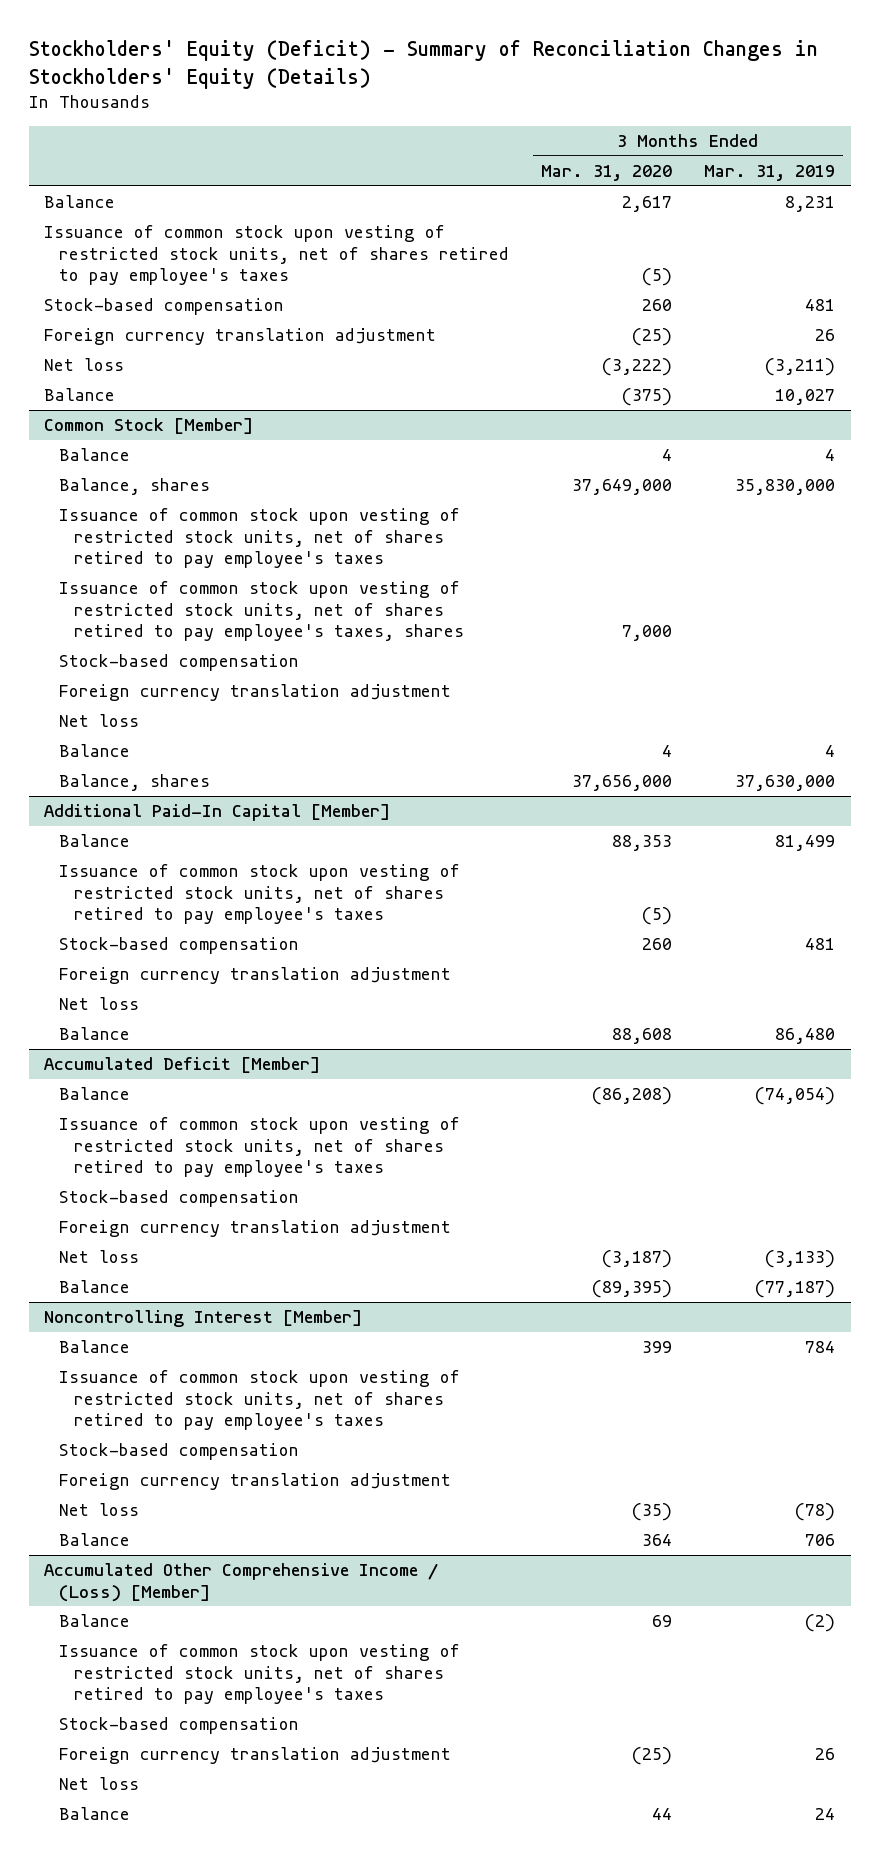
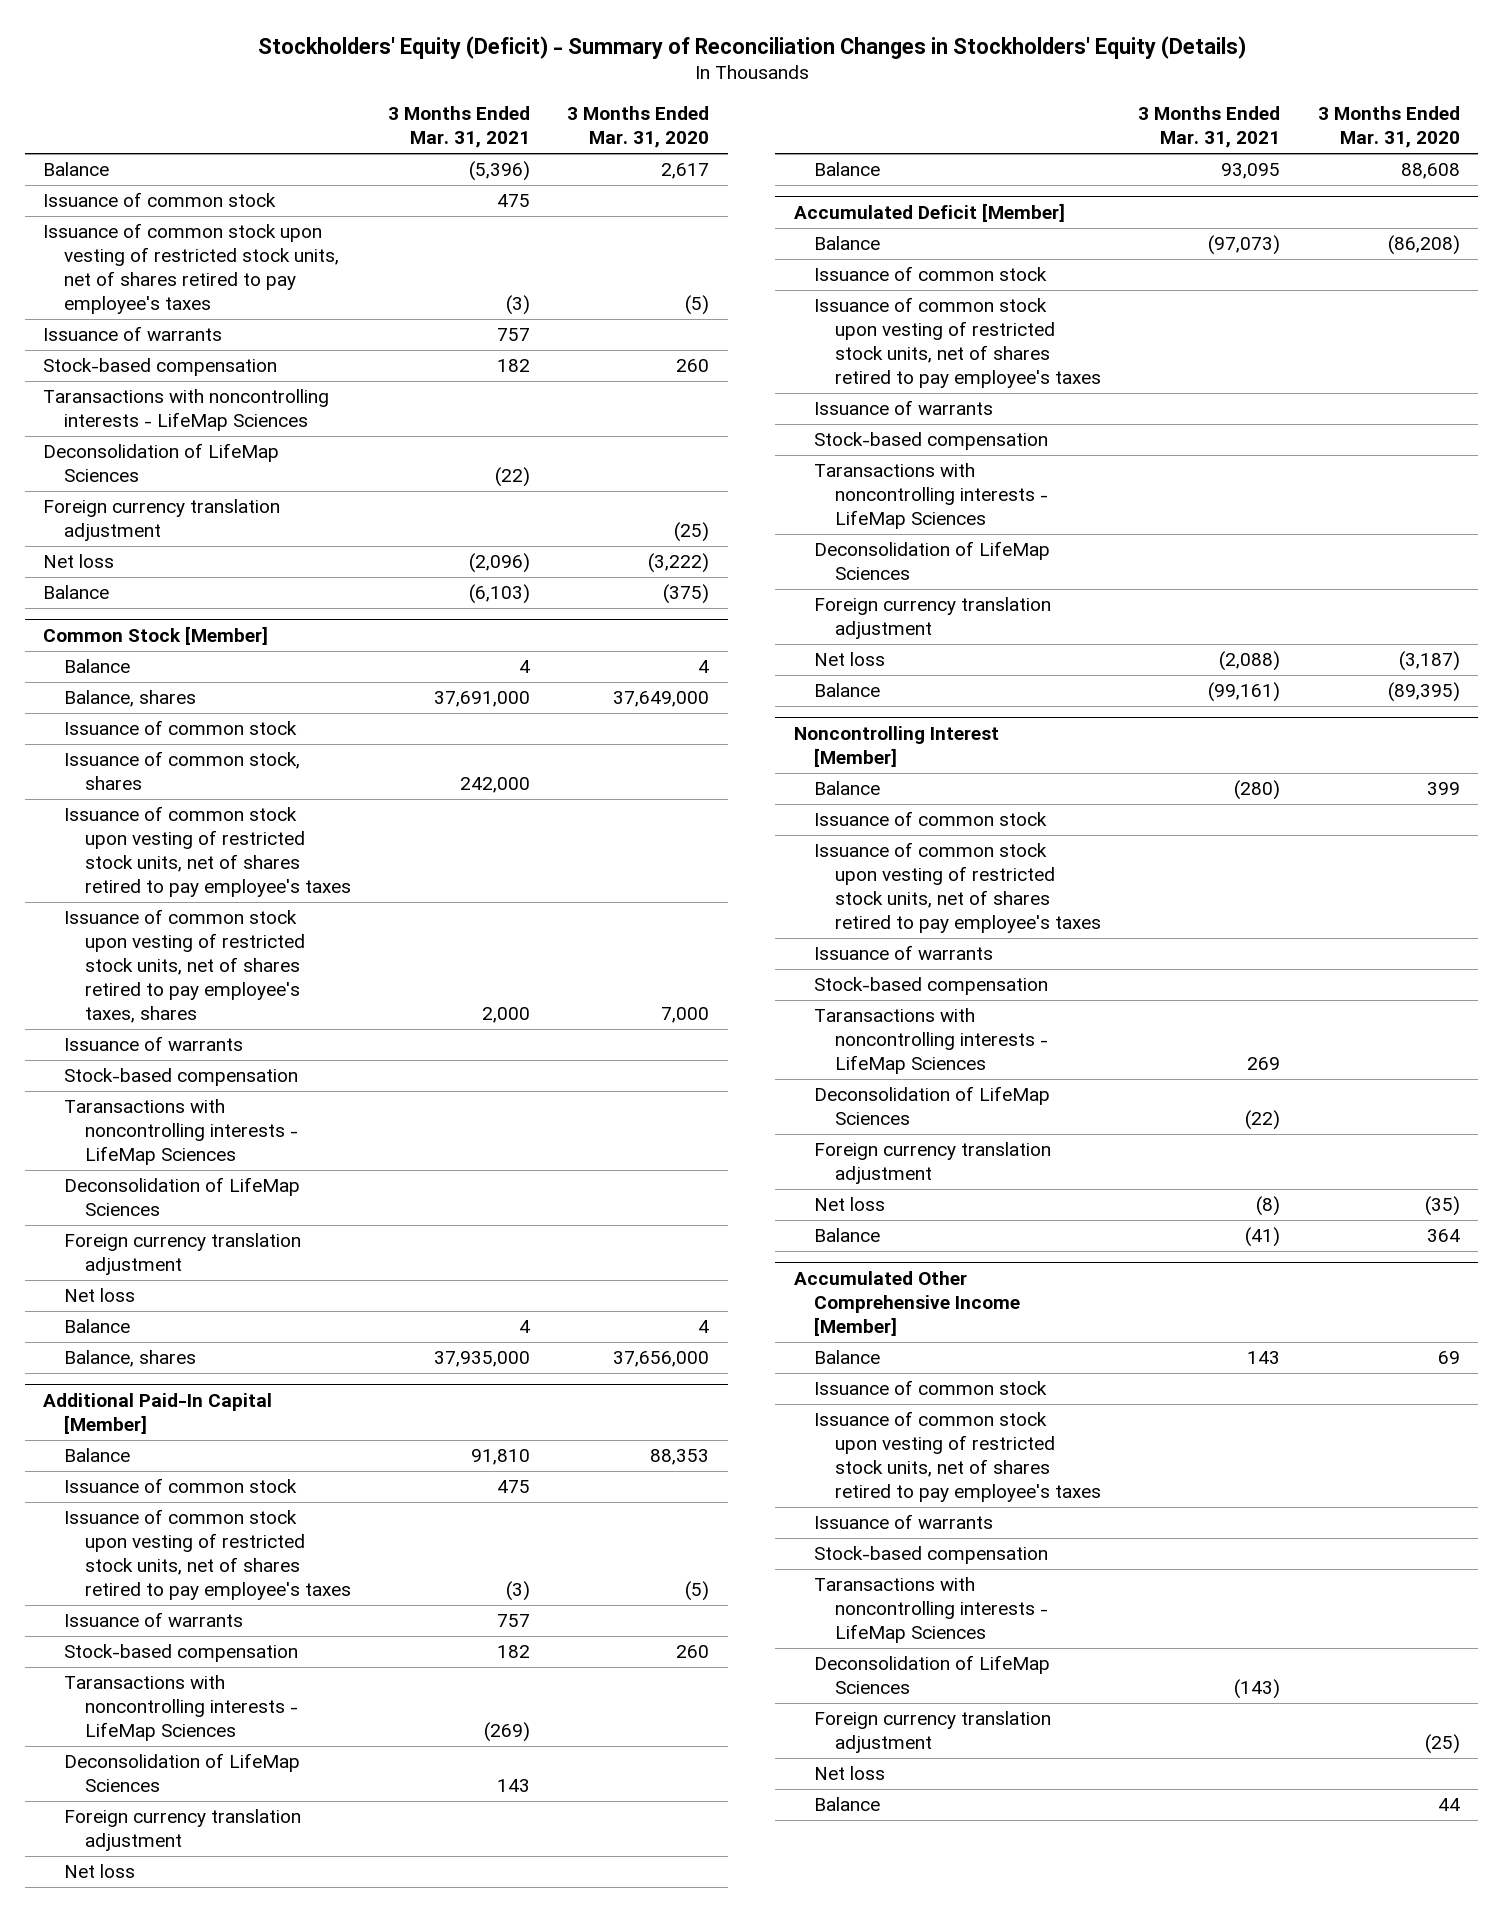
- | 3 Months Ended Mar. 31, 2020 | 3 Months Ended Mar. 31, 2019
+ | 3 Months Ended Mar. 31, 2021 | 3 Months Ended Mar. 31, 2020
+ Issuance of common stock | 475 |
+ Issuance of warrants | 757 |
+ Taransactions with noncontrolling interests - LifeMap Sciences
+ Deconsolidation of LifeMap Sciences | (22) |
@ Common Stock [Member]
+ Issuance of common stock
+ Issuance of common stock, shares | 242,000 |
+ Issuance of warrants
+ Taransactions with noncontrolling interests - LifeMap Sciences
+ Deconsolidation of LifeMap Sciences
@ Additional Paid-In Capital [Member]
+ Issuance of common stock | 475 |
+ Issuance of warrants | 757 |
+ Taransactions with noncontrolling interests - LifeMap Sciences | (269) |
+ Deconsolidation of LifeMap Sciences | 143 |
@ Accumulated Deficit [Member]
+ Issuance of common stock
+ Issuance of warrants
+ Taransactions with noncontrolling interests - LifeMap Sciences
+ Deconsolidation of LifeMap Sciences
@ Noncontrolling Interest [Member]
+ Issuance of common stock
+ Issuance of warrants
+ Taransactions with noncontrolling interests - LifeMap Sciences | 269 |
+ Deconsolidation of LifeMap Sciences | (22) |
- Accumulated Other Comprehensive Income / (Loss) [Member]
+ Accumulated Other Comprehensive Income [Member]
+ Issuance of common stock
+ Issuance of warrants
+ Taransactions with noncontrolling interests - LifeMap Sciences
+ Deconsolidation of LifeMap Sciences | (143) |

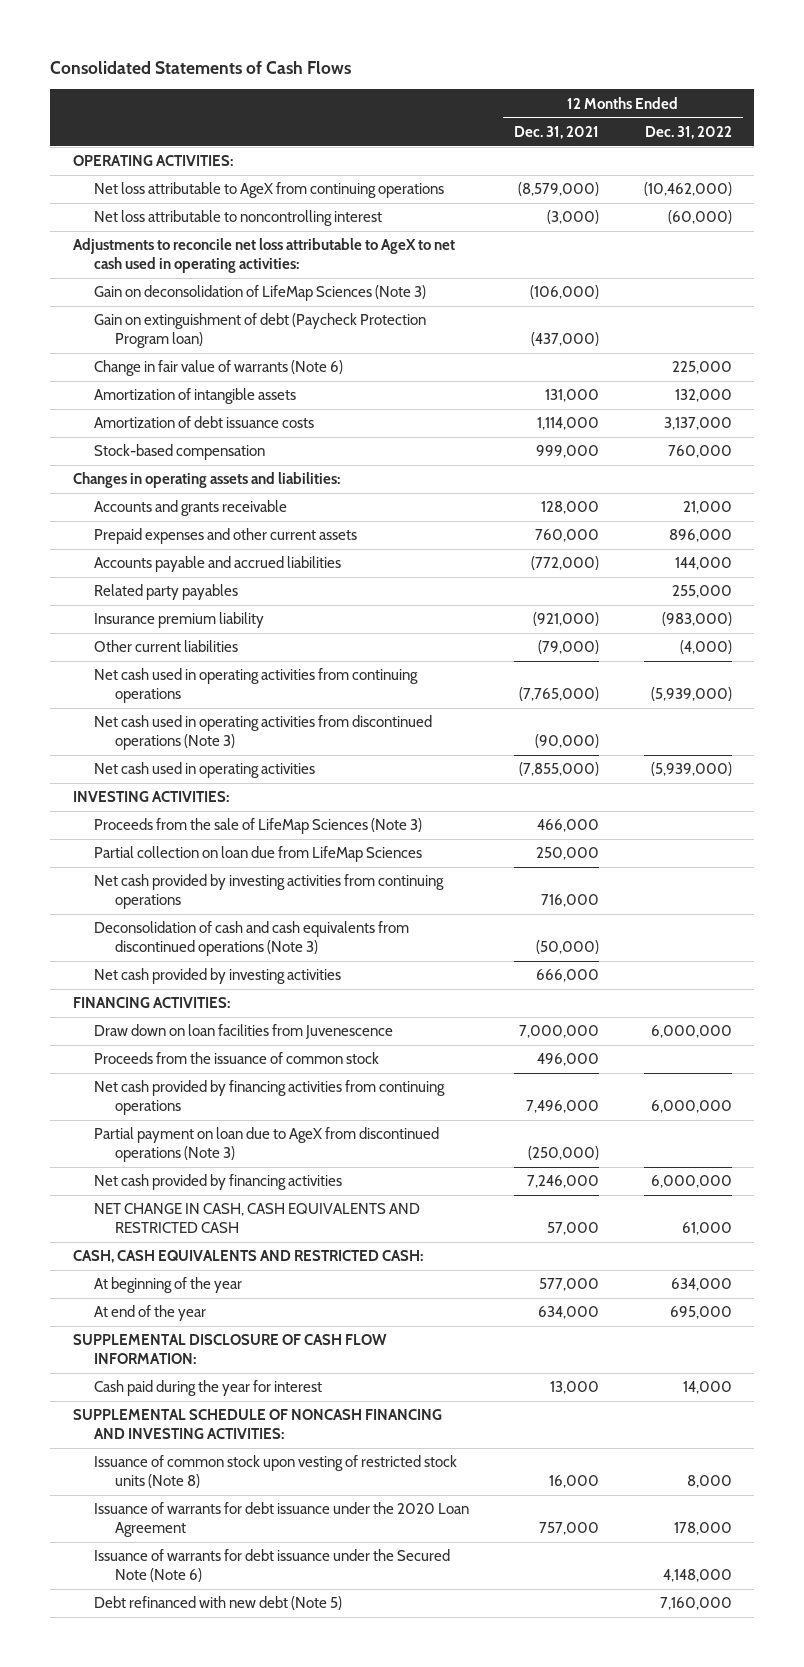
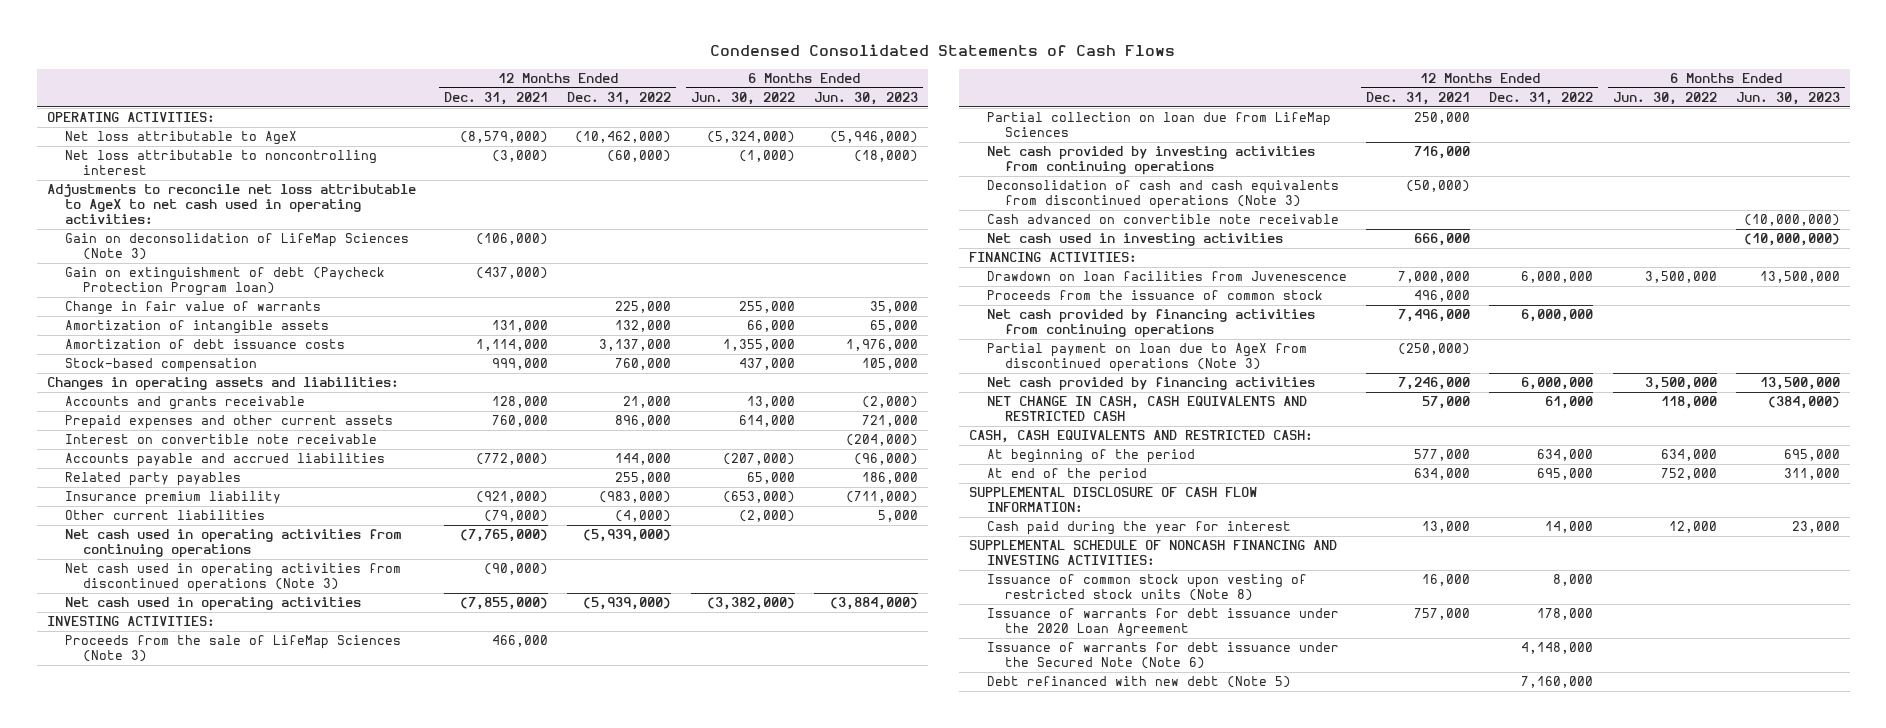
- Consolidated Statements of Cash Flows
+ Condensed Consolidated Statements of Cash Flows
- | 12 Months Ended Dec. 31, 2021 | 12 Months Ended Dec. 31, 2022
+ | 12 Months Ended Dec. 31, 2021 | 12 Months Ended Dec. 31, 2022 | 6 Months Ended Jun. 30, 2022 | 6 Months Ended Jun. 30, 2023
- Net loss attributable to AgeX from continuing operations | (8,579,000) | (10,462,000)
+ Net loss attributable to AgeX | (8,579,000) | (10,462,000) | (5,324,000) | (5,946,000)
- Change in fair value of warrants (Note 6) | | 225,000
+ Change in fair value of warrants | | 225,000 | 255,000 | 35,000
+ Interest on convertible note receivable | | | | (204,000)
- Net cash provided by investing activities | 666,000 |
+ Cash advanced on convertible note receivable | | | | (10,000,000)
+ Net cash used in investing activities | 666,000 | | | (10,000,000)
- Draw down on loan facilities from Juvenescence | 7,000,000 | 6,000,000
+ Drawdown on loan facilities from Juvenescence | 7,000,000 | 6,000,000 | 3,500,000 | 13,500,000
- At beginning of the year | 577,000 | 634,000
- At end of the year | 634,000 | 695,000
+ At beginning of the period | 577,000 | 634,000 | 634,000 | 695,000
+ At end of the period | 634,000 | 695,000 | 752,000 | 311,000

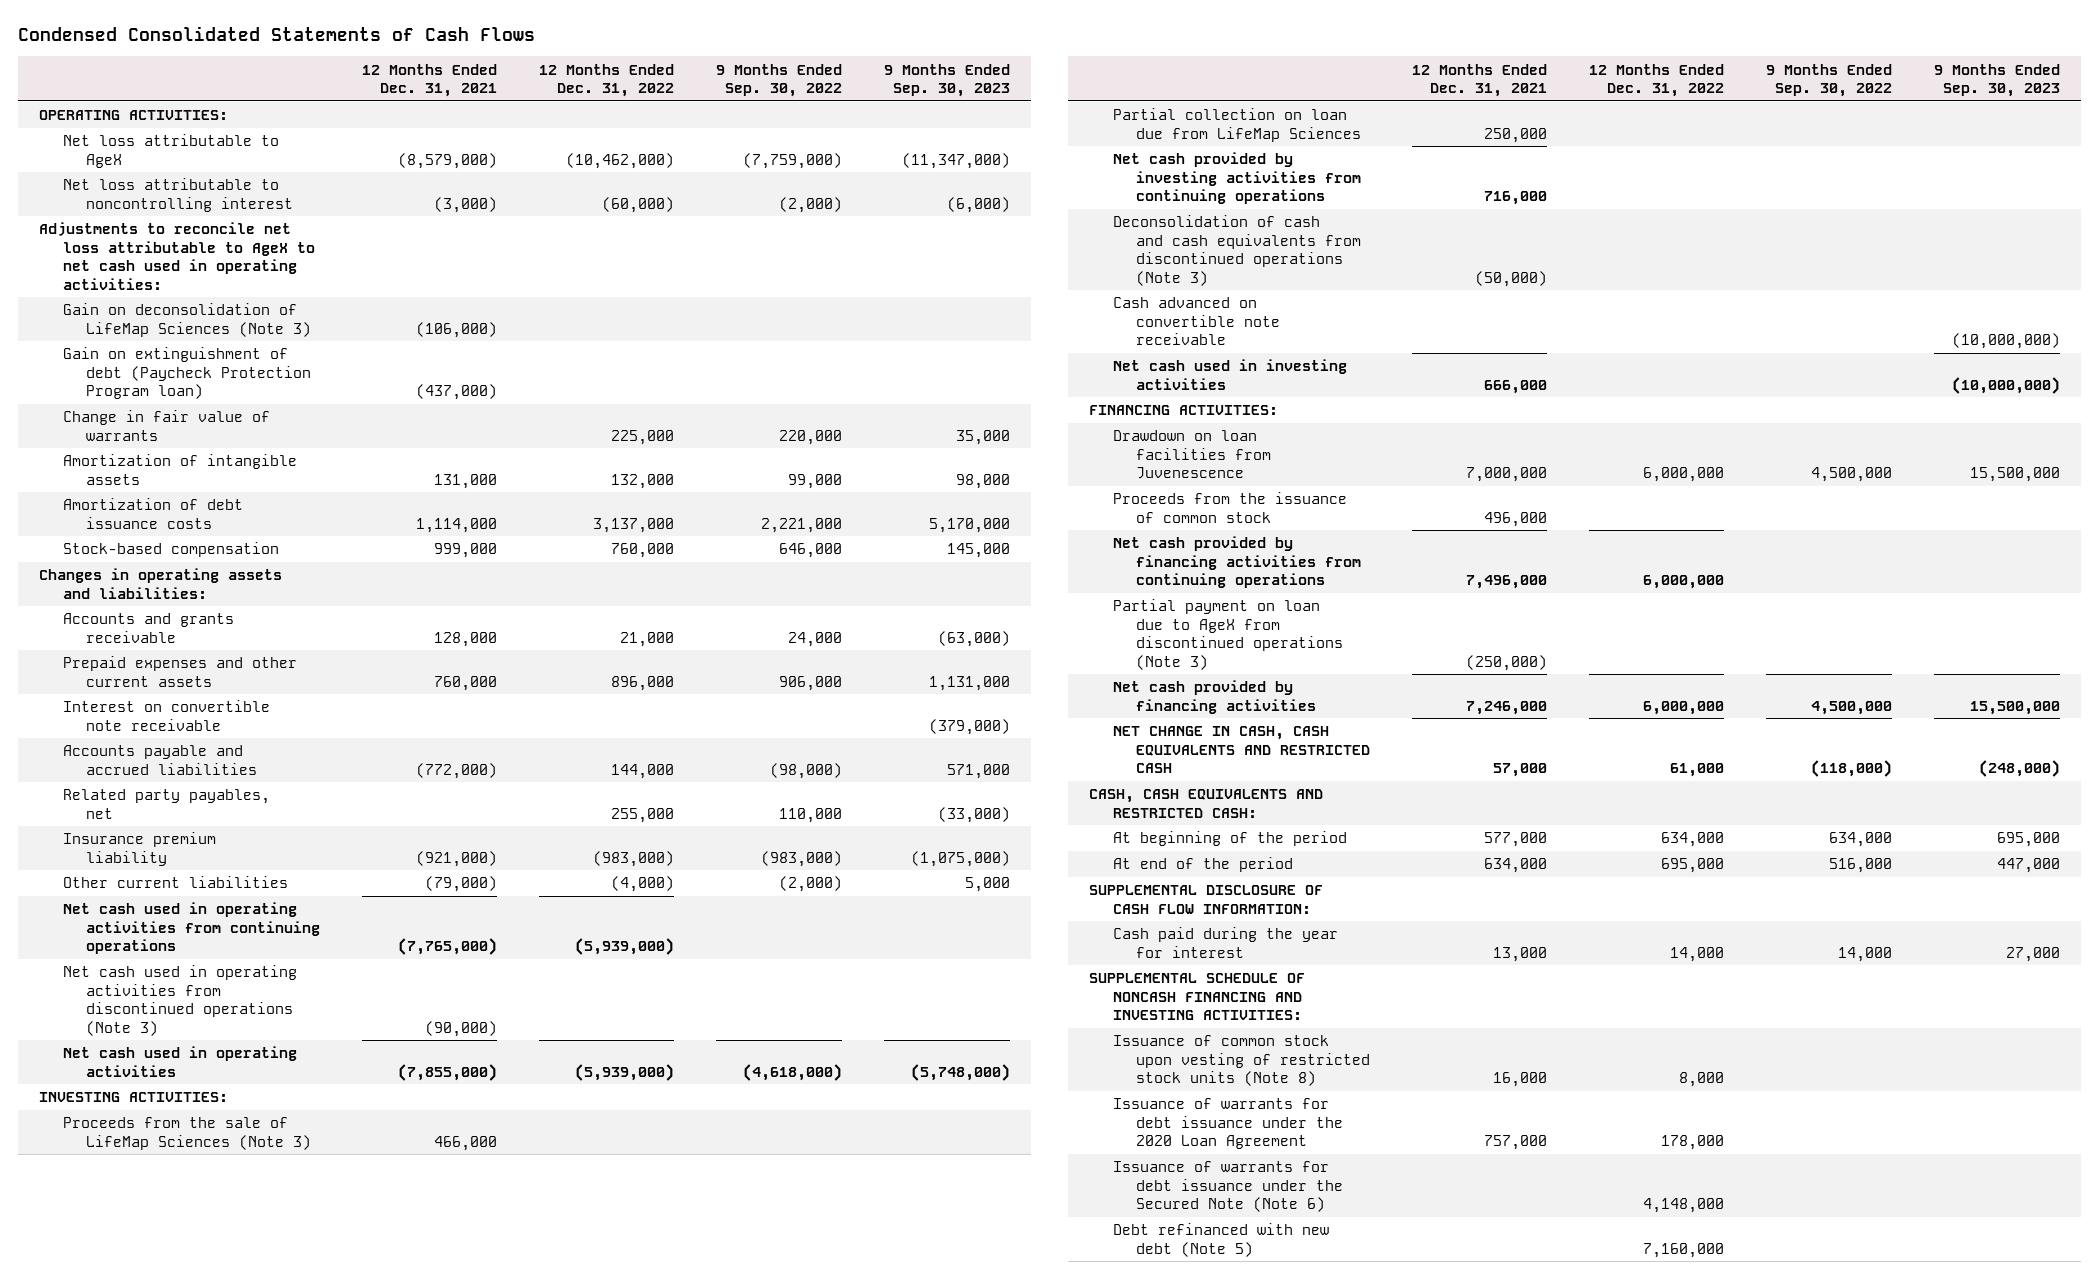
- | 12 Months Ended Dec. 31, 2021 | 12 Months Ended Dec. 31, 2022 | 6 Months Ended Jun. 30, 2022 | 6 Months Ended Jun. 30, 2023
+ | 12 Months Ended Dec. 31, 2021 | 12 Months Ended Dec. 31, 2022 | 9 Months Ended Sep. 30, 2022 | 9 Months Ended Sep. 30, 2023
- Related party payables | | 255,000 | 65,000 | 186,000
+ Related party payables, net | | 255,000 | 110,000 | (33,000)

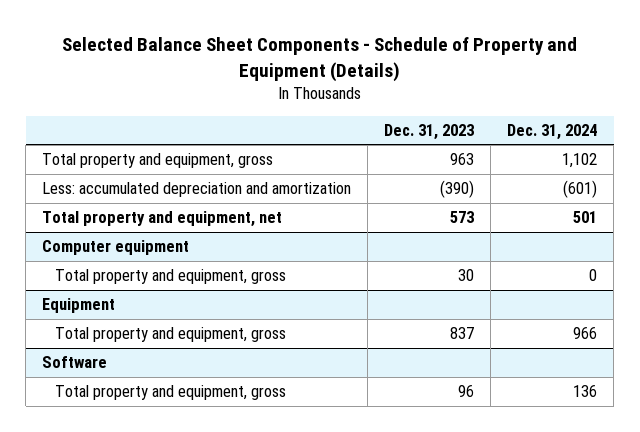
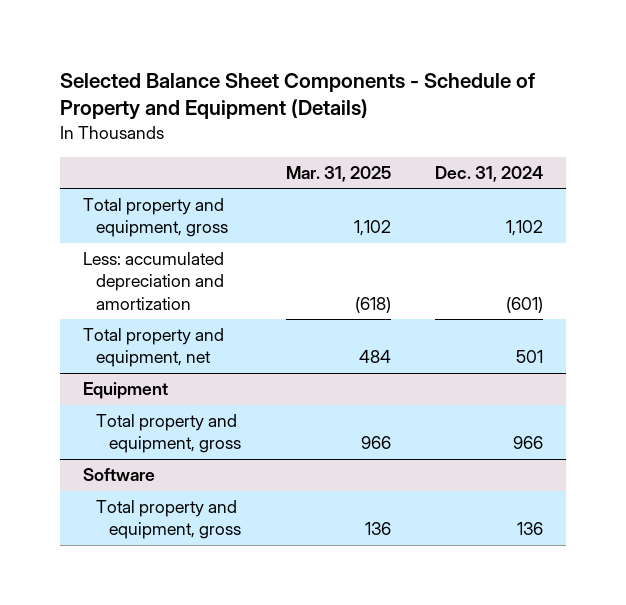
- | Dec. 31, 2023 | Dec. 31, 2024
+ | Mar. 31, 2025 | Dec. 31, 2024
- Computer equipment
- Total property and equipment, gross | 30 | 0

